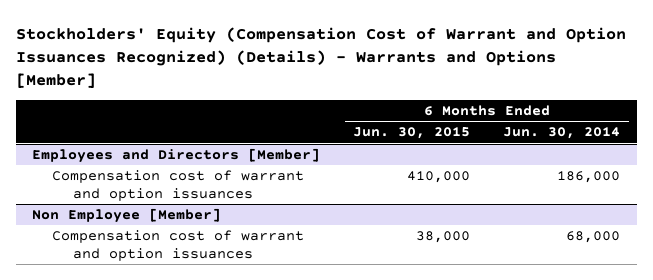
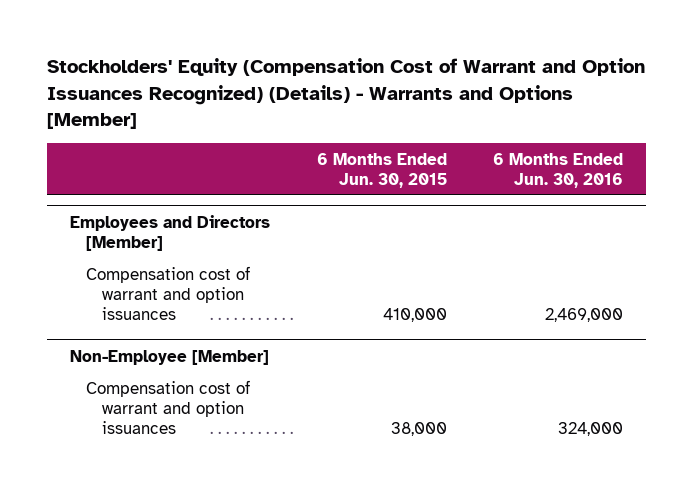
- | 6 Months Ended Jun. 30, 2015 | 6 Months Ended Jun. 30, 2014
+ | 6 Months Ended Jun. 30, 2015 | 6 Months Ended Jun. 30, 2016
- Non Employee [Member]
+ Non-Employee [Member]

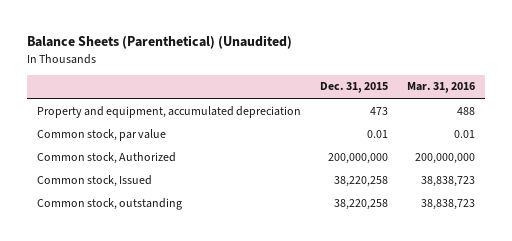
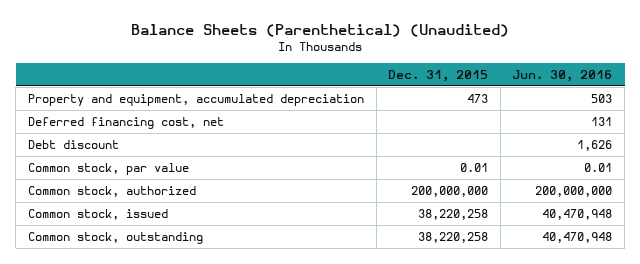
- | Dec. 31, 2015 | Mar. 31, 2016
+ | Dec. 31, 2015 | Jun. 30, 2016
+ Deferred financing cost, net | | 131
+ Debt discount | | 1,626
- Common stock, Authorized | 200,000,000 | 200,000,000
- Common stock, Issued | 38,220,258 | 38,838,723
+ Common stock, authorized | 200,000,000 | 200,000,000
+ Common stock, issued | 38,220,258 | 40,470,948

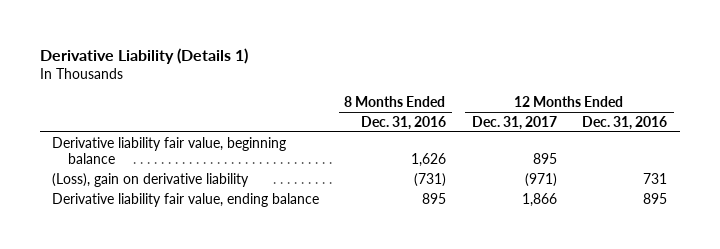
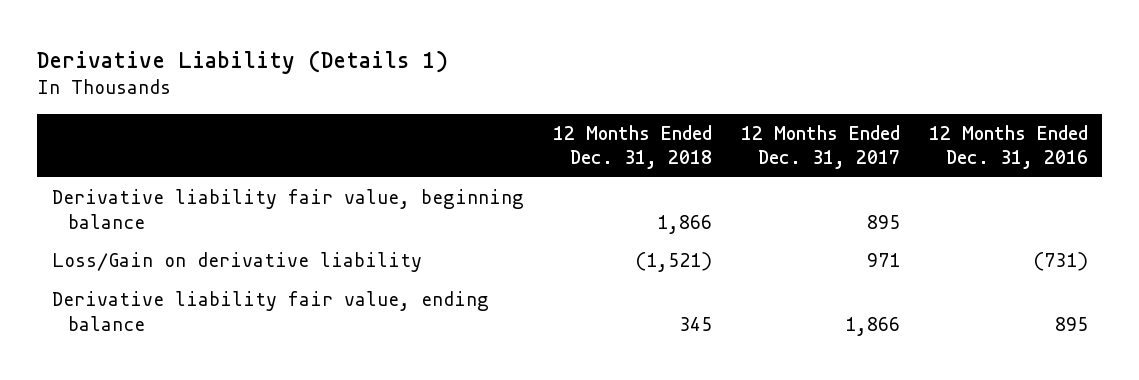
- | 8 Months Ended Dec. 31, 2016 | 12 Months Ended Dec. 31, 2017 | 12 Months Ended Dec. 31, 2016
+ | 12 Months Ended Dec. 31, 2018 | 12 Months Ended Dec. 31, 2017 | 12 Months Ended Dec. 31, 2016
- (Loss), gain on derivative liability | (731) | (971) | 731
+ Loss/Gain on derivative liability | (1,521) | 971 | (731)

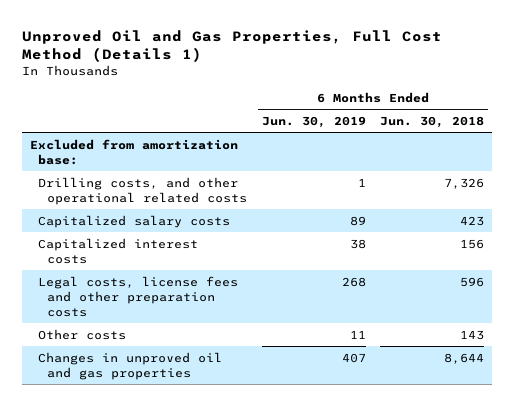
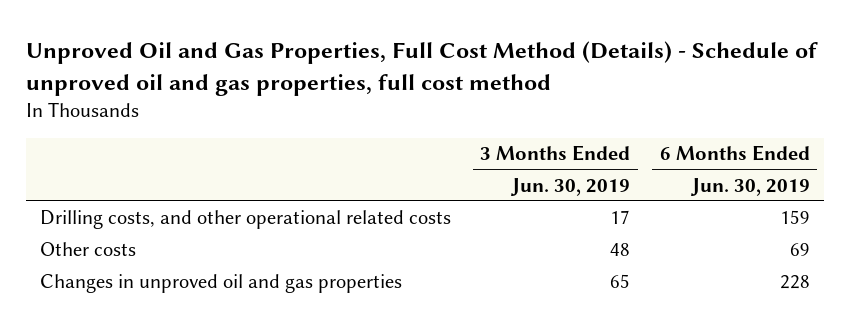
- Unproved Oil and Gas Properties, Full Cost Method (Details 1)
+ Unproved Oil and Gas Properties, Full Cost Method (Details) - Schedule of unproved oil and gas properties, full cost method
- | 6 Months Ended Jun. 30, 2019 | 6 Months Ended Jun. 30, 2018
+ | 3 Months Ended Jun. 30, 2019 | 6 Months Ended Jun. 30, 2019
- Excluded from amortization base:
- Drilling costs, and other operational related costs | 1 | 7,326
- Capitalized salary costs | 89 | 423
- Capitalized interest costs | 38 | 156
- Legal costs, license fees and other preparation costs | 268 | 596
- Other costs | 11 | 143
- Changes in unproved oil and gas properties | 407 | 8,644
+ Drilling costs, and other operational related costs | 17 | 159
+ Other costs | 48 | 69
+ Changes in unproved oil and gas properties | 65 | 228

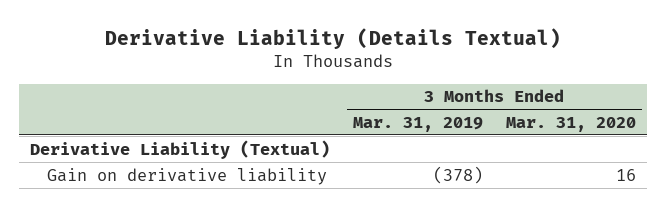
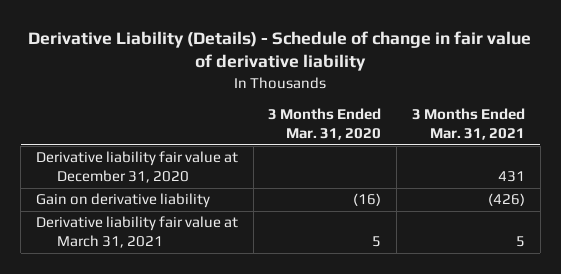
- Derivative Liability (Details Textual)
+ Derivative Liability (Details) - Schedule of change in fair value of derivative liability
- | 3 Months Ended Mar. 31, 2019 | 3 Months Ended Mar. 31, 2020
+ | 3 Months Ended Mar. 31, 2020 | 3 Months Ended Mar. 31, 2021
- Derivative Liability (Textual)
- Gain on derivative liability | (378) | 16
+ Derivative liability fair value at December 31, 2020 | | 431
+ Gain on derivative liability | (16) | (426)
+ Derivative liability fair value at March 31, 2021 | 5 | 5

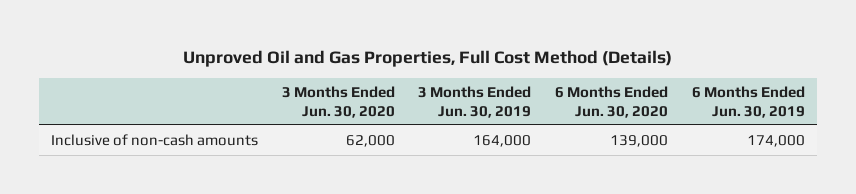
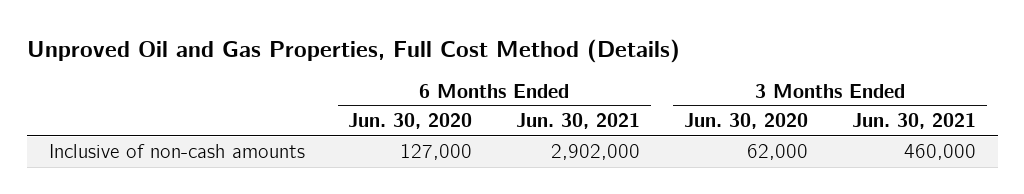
- | 3 Months Ended Jun. 30, 2020 | 3 Months Ended Jun. 30, 2019 | 6 Months Ended Jun. 30, 2020 | 6 Months Ended Jun. 30, 2019
+ | 6 Months Ended Jun. 30, 2020 | 6 Months Ended Jun. 30, 2021 | 3 Months Ended Jun. 30, 2020 | 3 Months Ended Jun. 30, 2021
- Inclusive of non-cash amounts | 62,000 | 164,000 | 139,000 | 174,000
+ Inclusive of non-cash amounts | 127,000 | 2,902,000 | 62,000 | 460,000

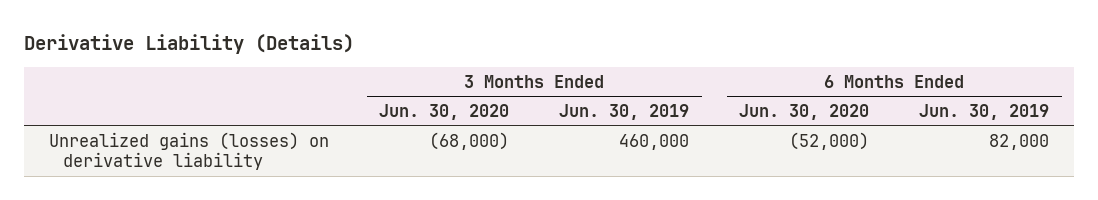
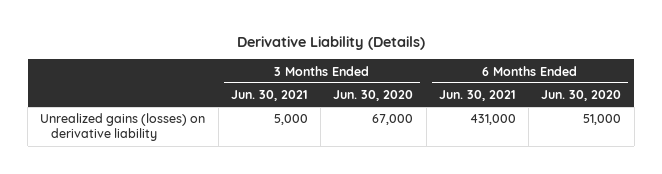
- | 3 Months Ended Jun. 30, 2020 | 3 Months Ended Jun. 30, 2019 | 6 Months Ended Jun. 30, 2020 | 6 Months Ended Jun. 30, 2019
+ | 3 Months Ended Jun. 30, 2021 | 3 Months Ended Jun. 30, 2020 | 6 Months Ended Jun. 30, 2021 | 6 Months Ended Jun. 30, 2020
- Unrealized gains (losses) on derivative liability | (68,000) | 460,000 | (52,000) | 82,000
+ Unrealized gains (losses) on derivative liability | 5,000 | 67,000 | 431,000 | 51,000

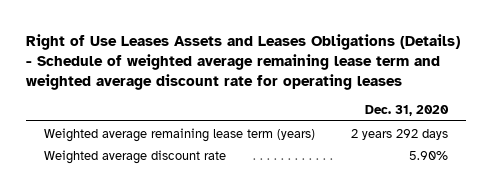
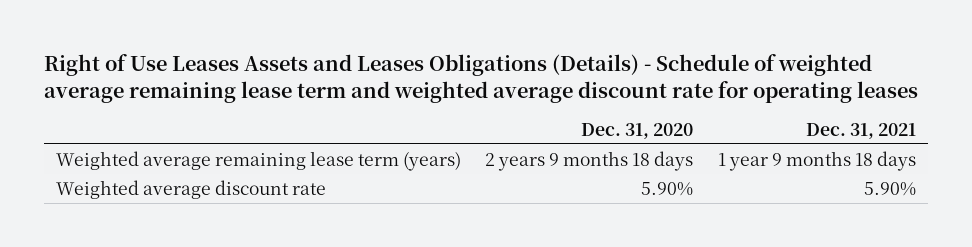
- | Dec. 31, 2020
+ | Dec. 31, 2020 | Dec. 31, 2021
- Weighted average remaining lease term (years) | 2 years 292 days
+ Weighted average remaining lease term (years) | 2 years 9 months 18 days | 1 year 9 months 18 days

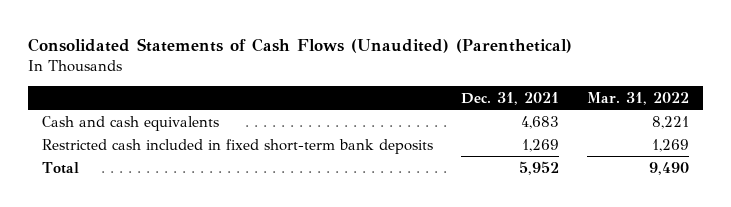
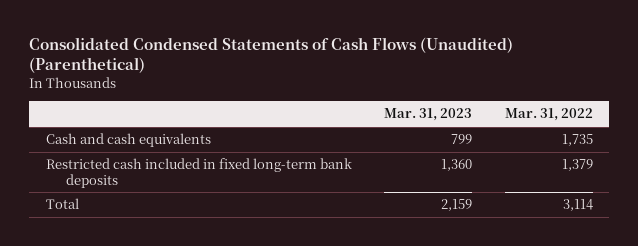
- Consolidated Statements of Cash Flows (Unaudited) (Parenthetical)
+ Consolidated Condensed Statements of Cash Flows (Unaudited) (Parenthetical)
- | Dec. 31, 2021 | Mar. 31, 2022
+ | Mar. 31, 2023 | Mar. 31, 2022
- Cash and cash equivalents | 4,683 | 8,221
- Restricted cash included in fixed short-term bank deposits | 1,269 | 1,269
- Total | 5,952 | 9,490
+ Cash and cash equivalents | 799 | 1,735
+ Restricted cash included in fixed long-term bank deposits | 1,360 | 1,379
+ Total | 2,159 | 3,114

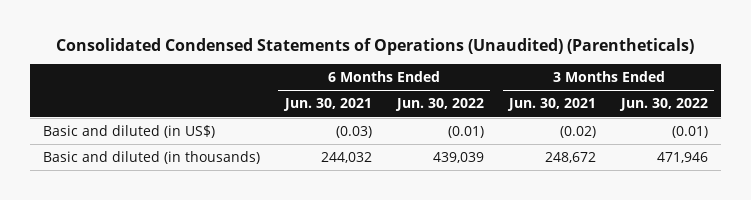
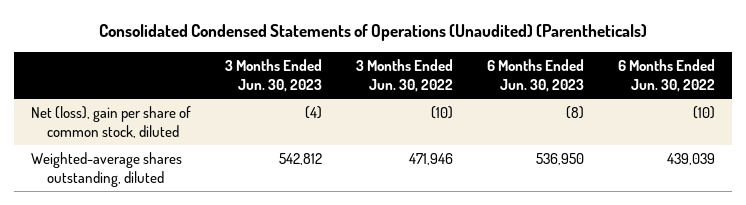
- | 6 Months Ended Jun. 30, 2021 | 6 Months Ended Jun. 30, 2022 | 3 Months Ended Jun. 30, 2021 | 3 Months Ended Jun. 30, 2022
+ | 3 Months Ended Jun. 30, 2023 | 3 Months Ended Jun. 30, 2022 | 6 Months Ended Jun. 30, 2023 | 6 Months Ended Jun. 30, 2022
- Basic and diluted (in US$) | (0.03) | (0.01) | (0.02) | (0.01)
- Basic and diluted (in thousands) | 244,032 | 439,039 | 248,672 | 471,946
+ Net (loss), gain per share of common stock, diluted | (4) | (10) | (8) | (10)
+ Weighted-average shares outstanding, diluted | 542,812 | 471,946 | 536,950 | 439,039

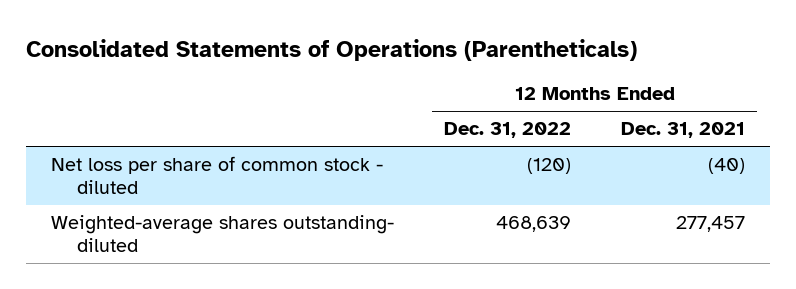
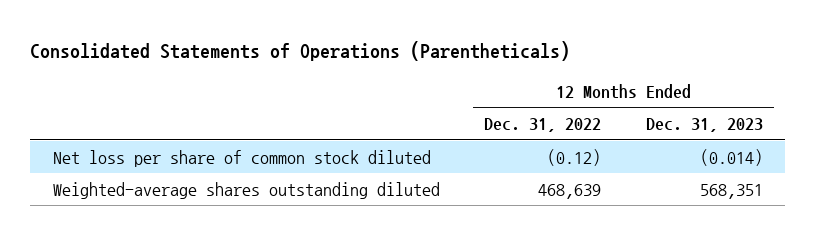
- | 12 Months Ended Dec. 31, 2022 | 12 Months Ended Dec. 31, 2021
+ | 12 Months Ended Dec. 31, 2022 | 12 Months Ended Dec. 31, 2023
- Net loss per share of common stock - diluted | (120) | (40)
- Weighted-average shares outstanding- diluted | 468,639 | 277,457
+ Net loss per share of common stock diluted | (0.12) | (0.014)
+ Weighted-average shares outstanding diluted | 468,639 | 568,351

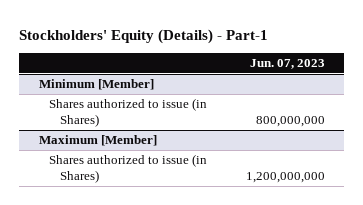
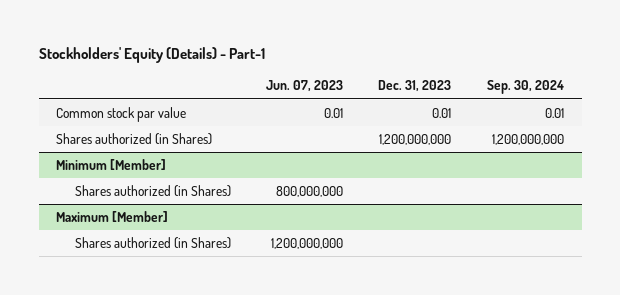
- | Jun. 07, 2023
+ | Jun. 07, 2023 | Dec. 31, 2023 | Sep. 30, 2024
+ Common stock par value | 0.01 | 0.01 | 0.01
+ Shares authorized (in Shares) | | 1,200,000,000 | 1,200,000,000
@ Minimum [Member]
- Shares authorized to issue (in Shares) | 800,000,000
+ Shares authorized (in Shares) | 800,000,000 | |
@ Maximum [Member]
- Shares authorized to issue (in Shares) | 1,200,000,000
+ Shares authorized (in Shares) | 1,200,000,000 | |

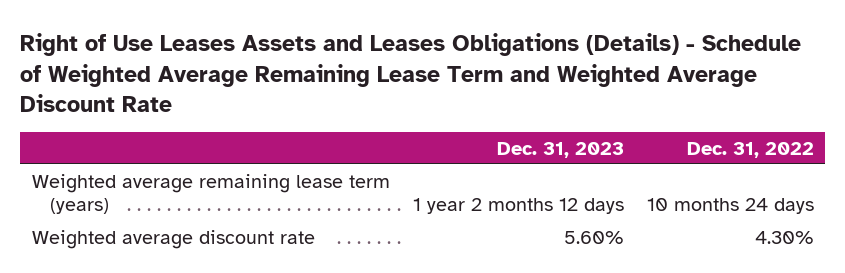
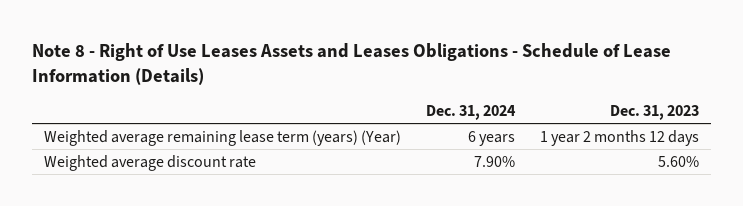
- Right of Use Leases Assets and Leases Obligations (Details) - Schedule of Weighted Average Remaining Lease Term and Weighted Average Discount Rate
+ Note 8 - Right of Use Leases Assets and Leases Obligations - Schedule of Lease Information (Details)
- | Dec. 31, 2023 | Dec. 31, 2022
+ | Dec. 31, 2024 | Dec. 31, 2023
- Weighted average remaining lease term (years) | 1 year 2 months 12 days | 10 months 24 days
+ Weighted average remaining lease term (years) (Year) | 6 years | 1 year 2 months 12 days

